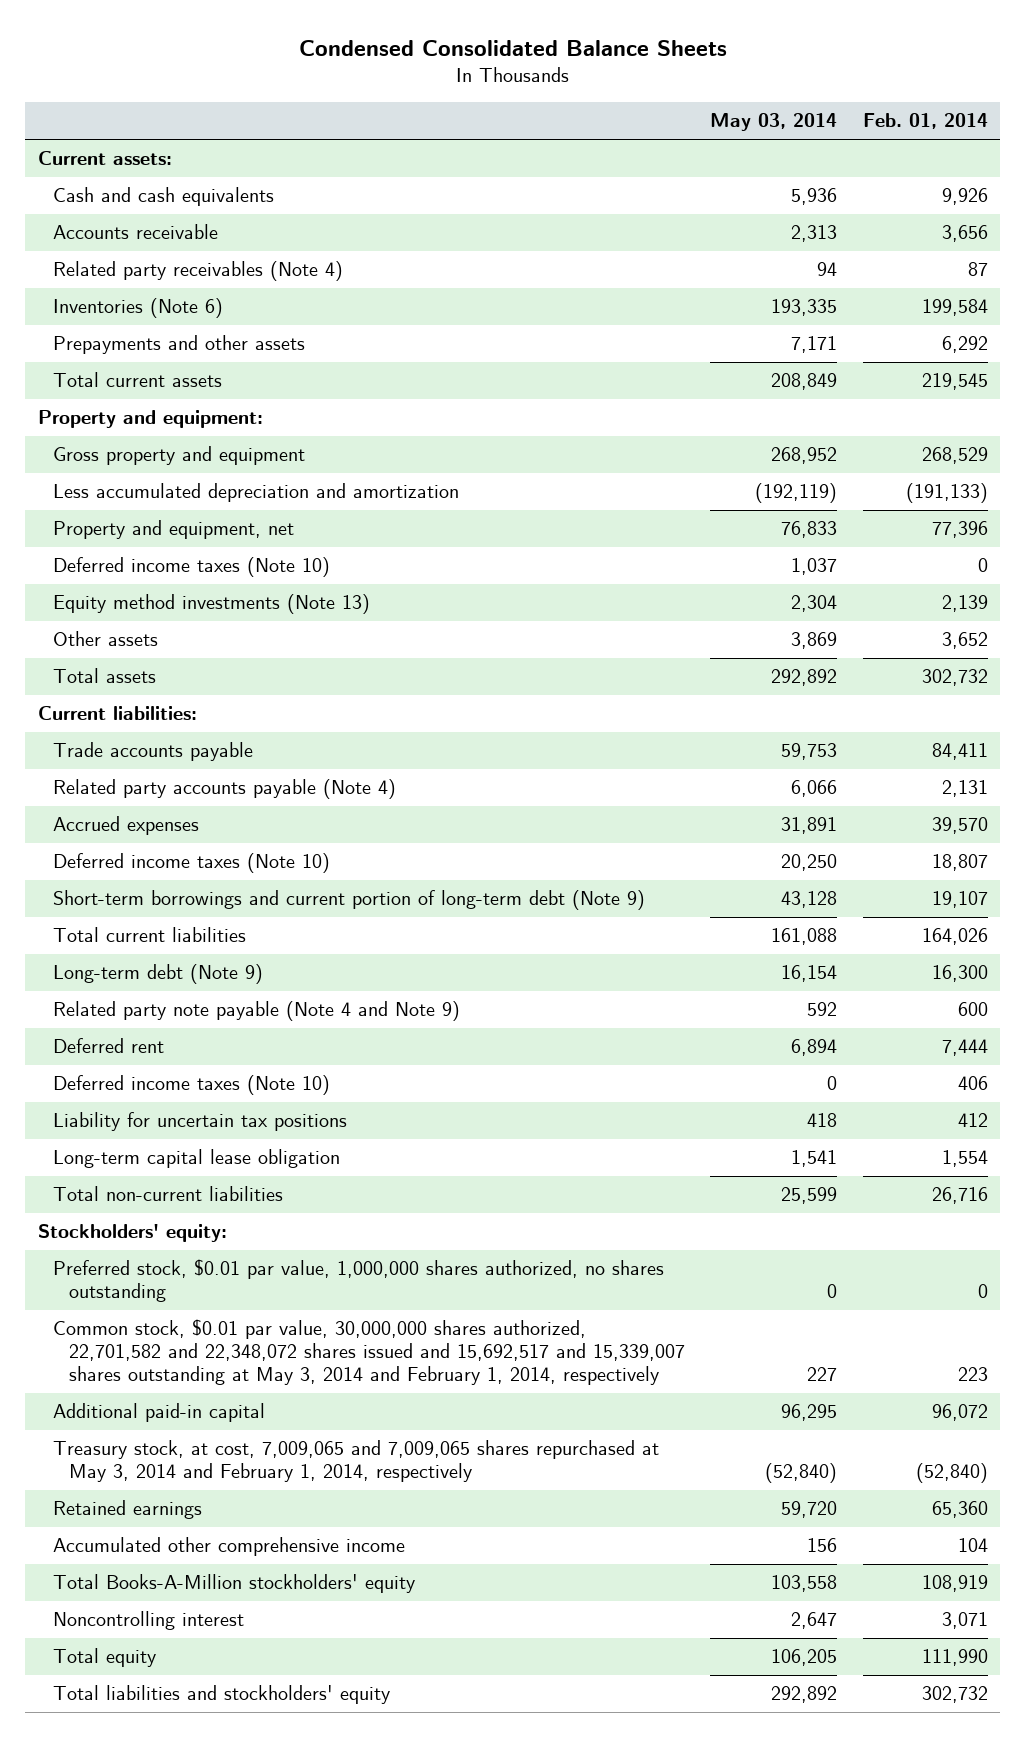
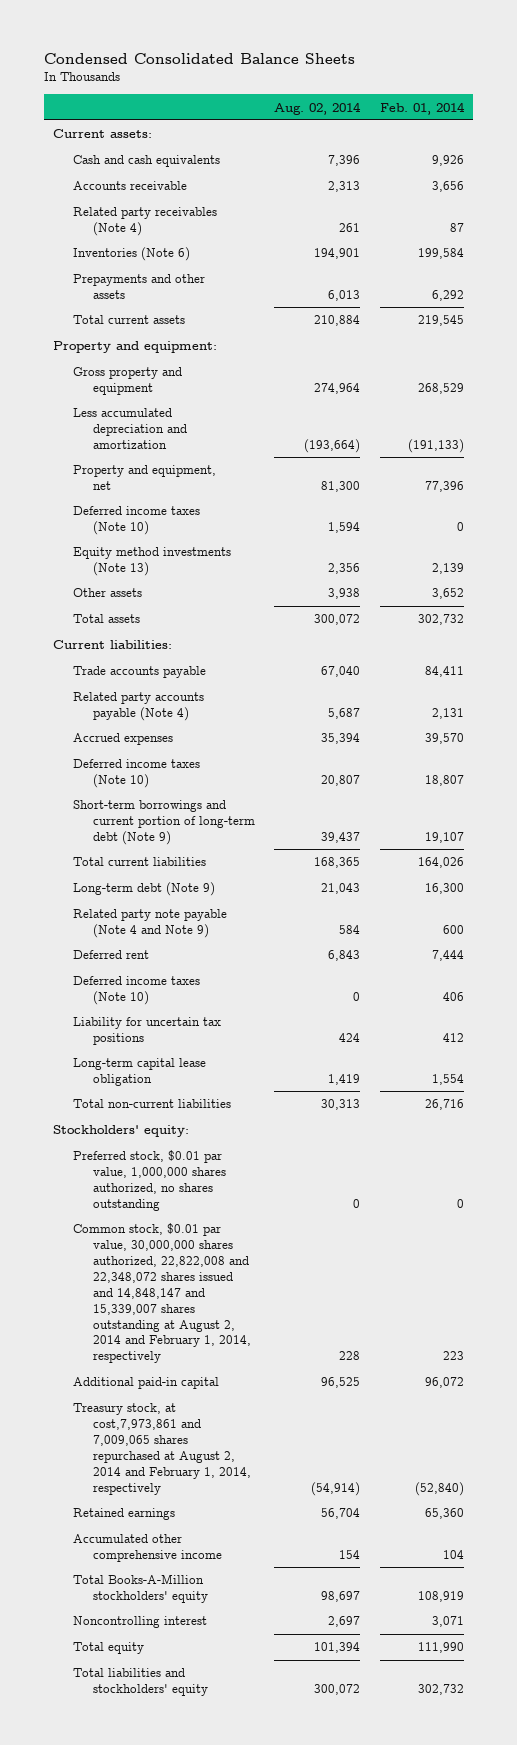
- | May 03, 2014 | Feb. 01, 2014
+ | Aug. 02, 2014 | Feb. 01, 2014
- Common stock, $0.01 par value, 30,000,000 shares authorized, 22,701,582 and 22,348,072 shares issued and 15,692,517 and 15,339,007 shares outstanding at May 3, 2014 and February 1, 2014, respectively | 227 | 223
+ Common stock, $0.01 par value, 30,000,000 shares authorized, 22,822,008 and 22,348,072 shares issued and 14,848,147 and 15,339,007 shares outstanding at August 2, 2014 and February 1, 2014, respectively | 228 | 223
- Treasury stock, at cost, 7,009,065 and 7,009,065 shares repurchased at May 3, 2014 and February 1, 2014, respectively | (52,840) | (52,840)
+ Treasury stock, at cost,7,973,861 and 7,009,065 shares repurchased at August 2, 2014 and February 1, 2014, respectively | (54,914) | (52,840)

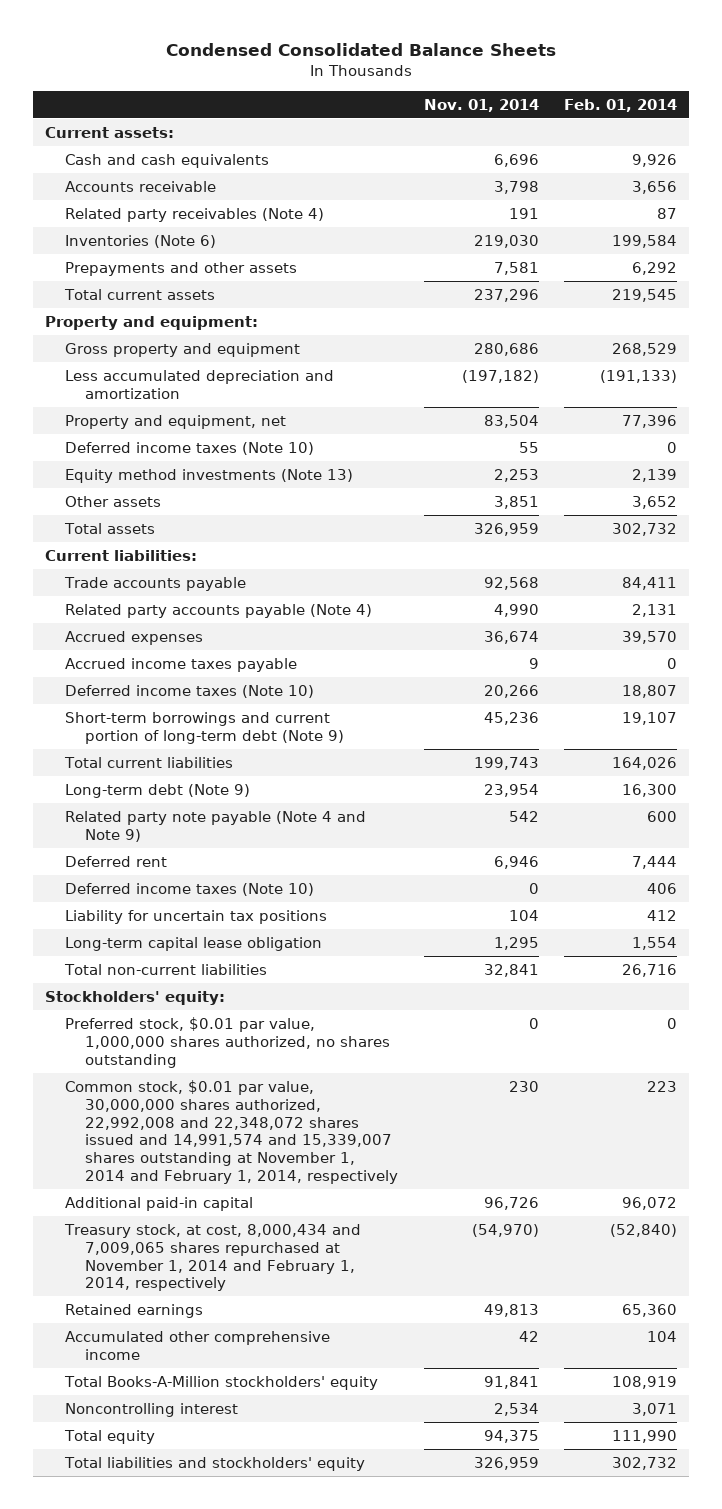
- | Aug. 02, 2014 | Feb. 01, 2014
+ | Nov. 01, 2014 | Feb. 01, 2014
+ Accrued income taxes payable | 9 | 0
- Common stock, $0.01 par value, 30,000,000 shares authorized, 22,822,008 and 22,348,072 shares issued and 14,848,147 and 15,339,007 shares outstanding at August 2, 2014 and February 1, 2014, respectively | 228 | 223
+ Common stock, $0.01 par value, 30,000,000 shares authorized, 22,992,008 and 22,348,072 shares issued and 14,991,574 and 15,339,007 shares outstanding at November 1, 2014 and February 1, 2014, respectively | 230 | 223
- Treasury stock, at cost,7,973,861 and 7,009,065 shares repurchased at August 2, 2014 and February 1, 2014, respectively | (54,914) | (52,840)
+ Treasury stock, at cost, 8,000,434 and 7,009,065 shares repurchased at November 1, 2014 and February 1, 2014, respectively | (54,970) | (52,840)

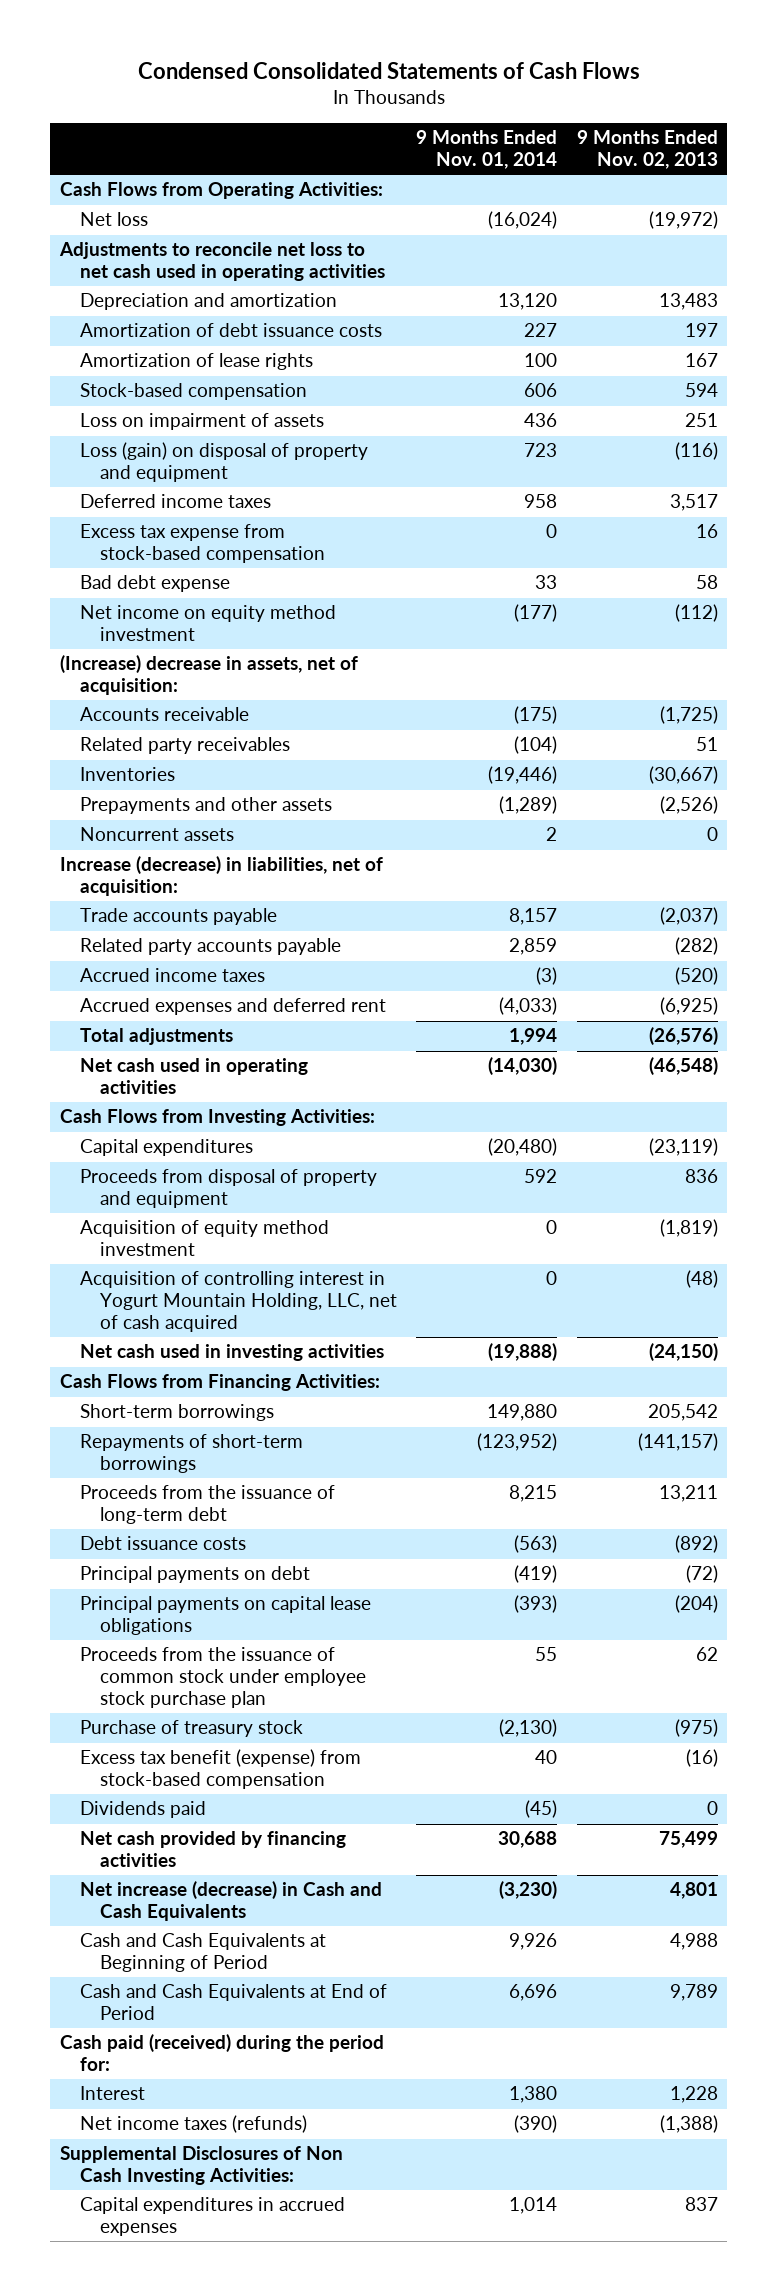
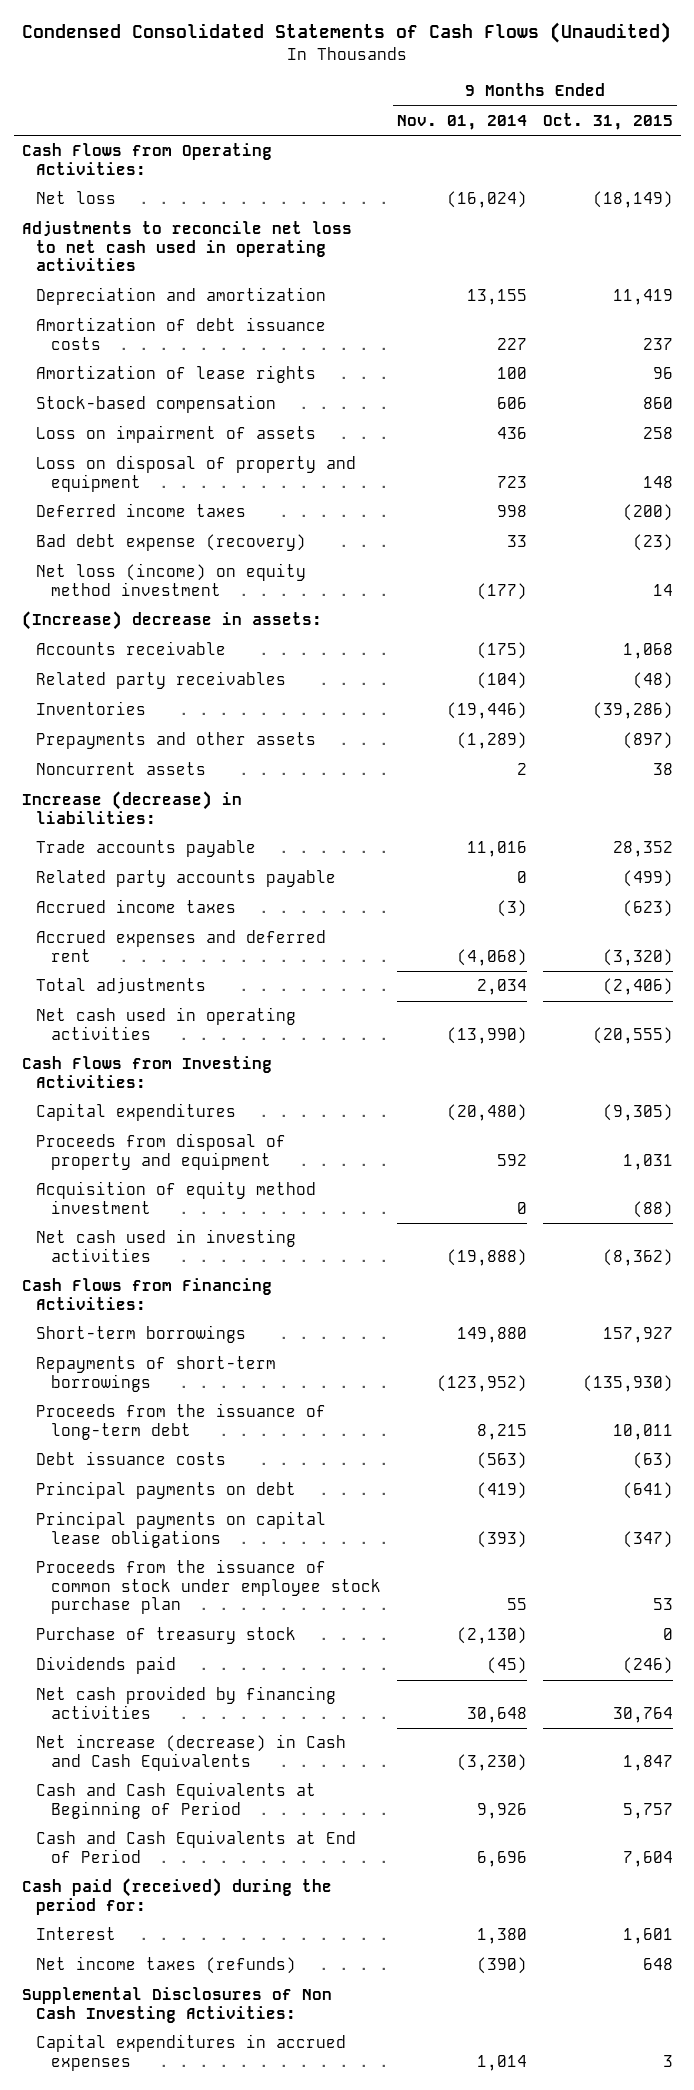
- Condensed Consolidated Statements of Cash Flows
+ Condensed Consolidated Statements of Cash Flows (Unaudited)
- | 9 Months Ended Nov. 01, 2014 | 9 Months Ended Nov. 02, 2013
+ | 9 Months Ended Nov. 01, 2014 | 9 Months Ended Oct. 31, 2015
- Depreciation and amortization | 13,120 | 13,483
+ Depreciation and amortization | 13,155 | 11,419
- Loss (gain) on disposal of property and equipment | 723 | (116)
- Deferred income taxes | 958 | 3,517
- Excess tax expense from stock-based compensation | 0 | 16
- Bad debt expense | 33 | 58
- Net income on equity method investment | (177) | (112)
- (Increase) decrease in assets, net of acquisition:
+ Loss on disposal of property and equipment | 723 | 148
+ Deferred income taxes | 998 | (200)
+ Bad debt expense (recovery) | 33 | (23)
+ Net loss (income) on equity method investment | (177) | 14
+ (Increase) decrease in assets:
- Increase (decrease) in liabilities, net of acquisition:
- Trade accounts payable | 8,157 | (2,037)
- Related party accounts payable | 2,859 | (282)
+ Increase (decrease) in liabilities:
+ Trade accounts payable | 11,016 | 28,352
+ Related party accounts payable | 0 | (499)
- Accrued expenses and deferred rent | (4,033) | (6,925)
- Total adjustments | 1,994 | (26,576)
- Net cash used in operating activities | (14,030) | (46,548)
+ Accrued expenses and deferred rent | (4,068) | (3,320)
+ Total adjustments | 2,034 | (2,406)
+ Net cash used in operating activities | (13,990) | (20,555)
- Acquisition of controlling interest in Yogurt Mountain Holding, LLC, net of cash acquired | 0 | (48)
- Excess tax benefit (expense) from stock-based compensation | 40 | (16)
- Net cash provided by financing activities | 30,688 | 75,499
+ Net cash provided by financing activities | 30,648 | 30,764

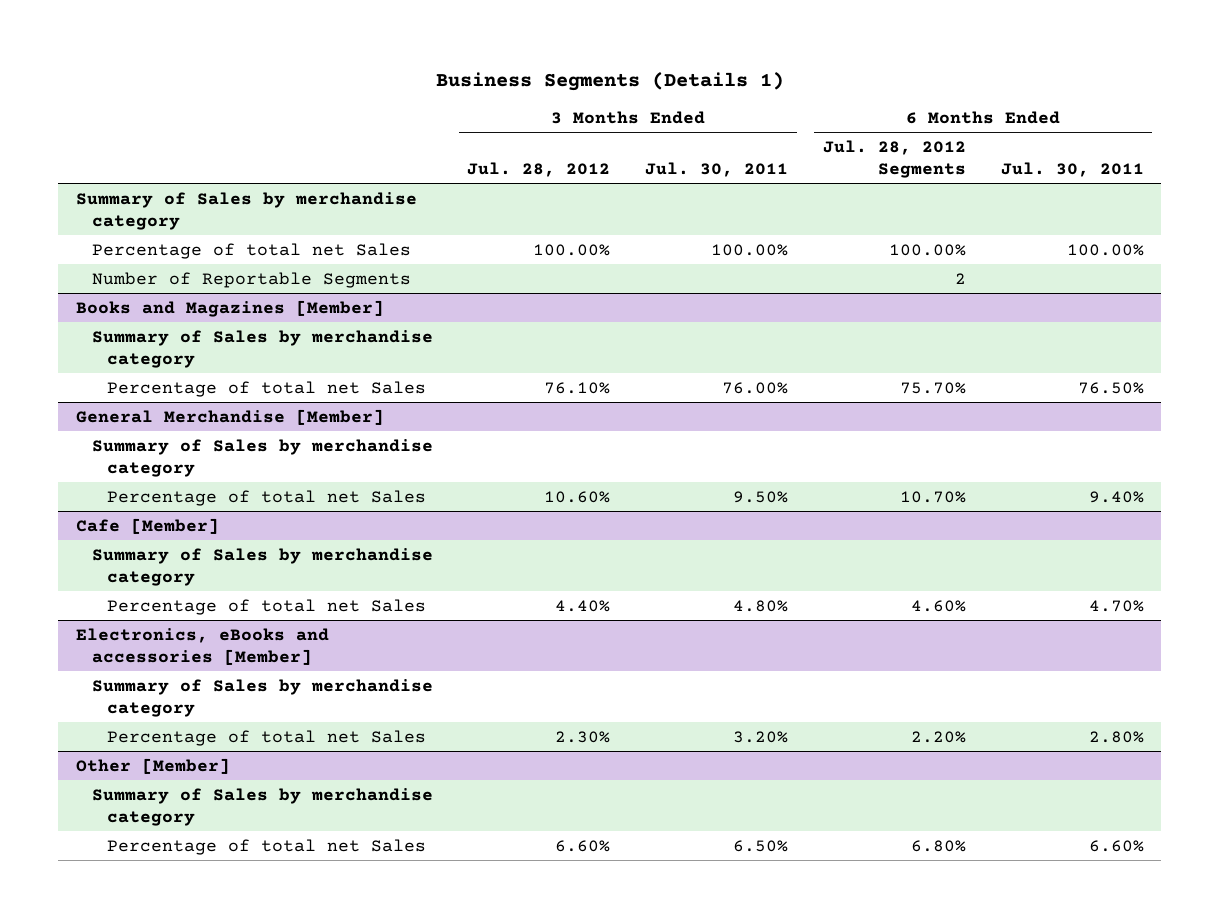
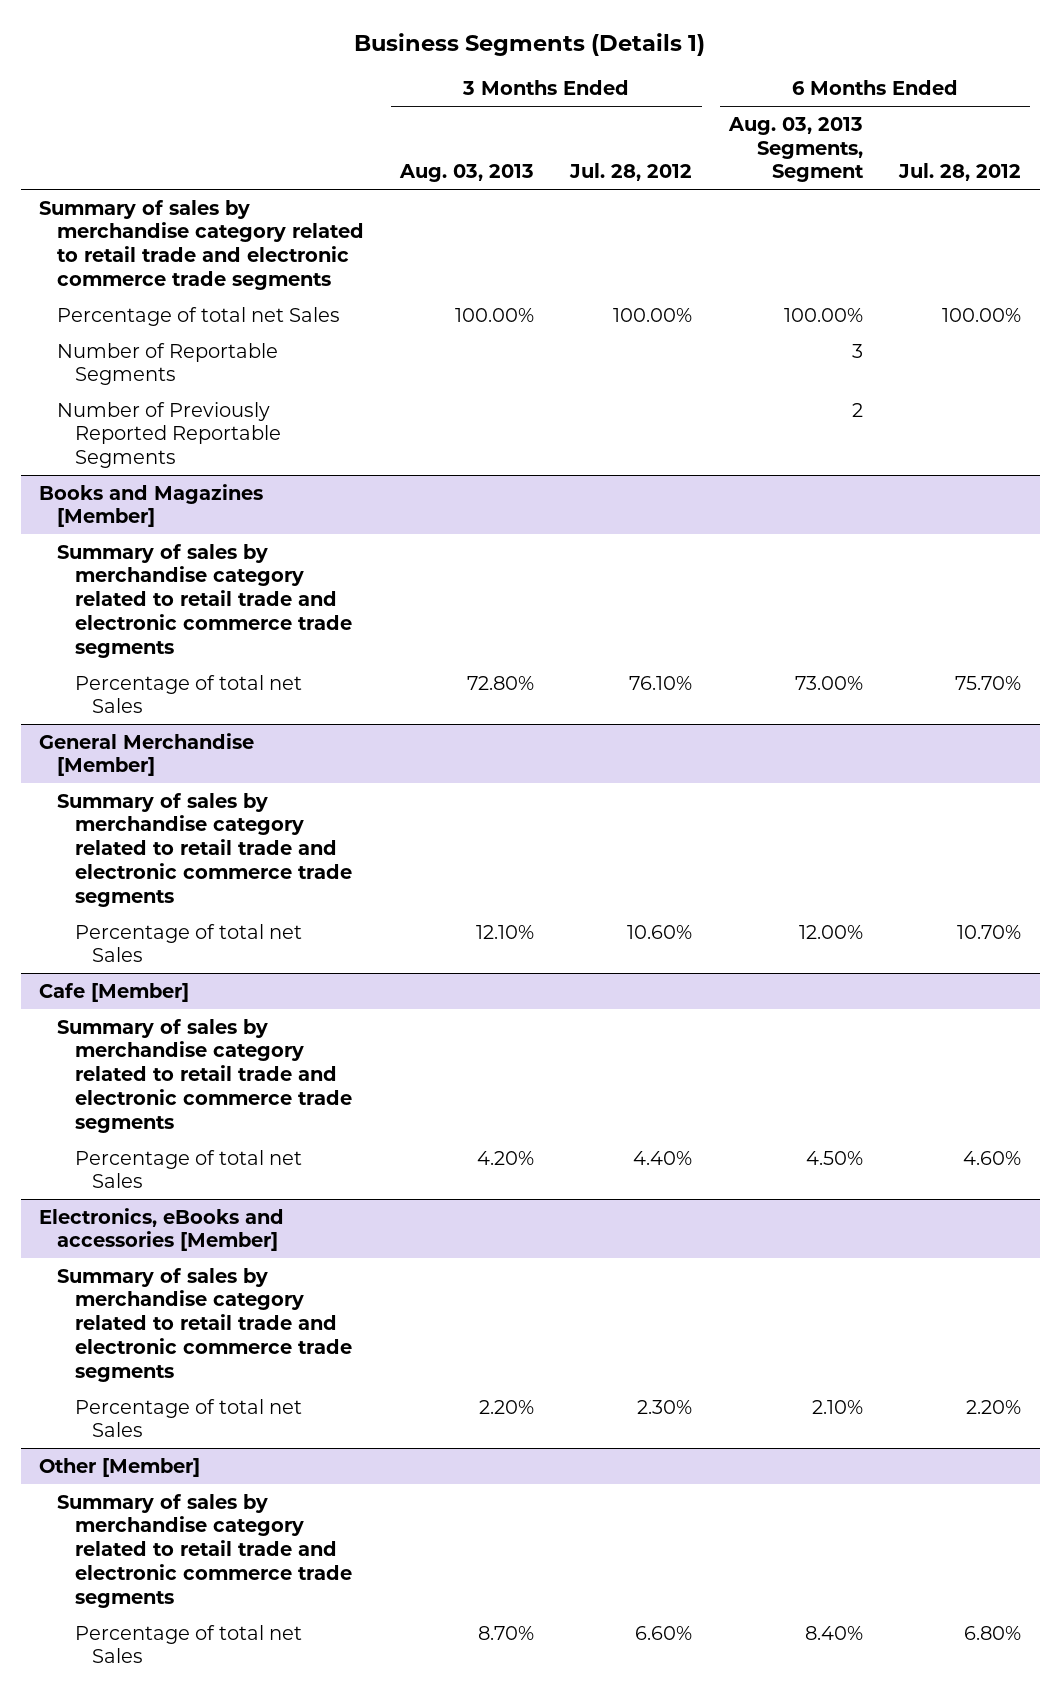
- | 3 Months Ended Jul. 28, 2012 | 3 Months Ended Jul. 30, 2011 | 6 Months Ended Jul. 28, 2012 Segments | 6 Months Ended Jul. 30, 2011
+ | 3 Months Ended Aug. 03, 2013 | 3 Months Ended Jul. 28, 2012 | 6 Months Ended Aug. 03, 2013 Segments, Segment | 6 Months Ended Jul. 28, 2012
- Summary of Sales by merchandise category
+ Summary of sales by merchandise category related to retail trade and electronic commerce trade segments
+ Number of Previously Reported Reportable Segments | | | 2 |
@ Books and Magazines [Member]
- Summary of Sales by merchandise category
+ Summary of sales by merchandise category related to retail trade and electronic commerce trade segments
@ General Merchandise [Member]
- Summary of Sales by merchandise category
+ Summary of sales by merchandise category related to retail trade and electronic commerce trade segments
@ Cafe [Member]
- Summary of Sales by merchandise category
+ Summary of sales by merchandise category related to retail trade and electronic commerce trade segments
@ Electronics, eBooks and accessories [Member]
- Summary of Sales by merchandise category
+ Summary of sales by merchandise category related to retail trade and electronic commerce trade segments
@ Other [Member]
- Summary of Sales by merchandise category
+ Summary of sales by merchandise category related to retail trade and electronic commerce trade segments

